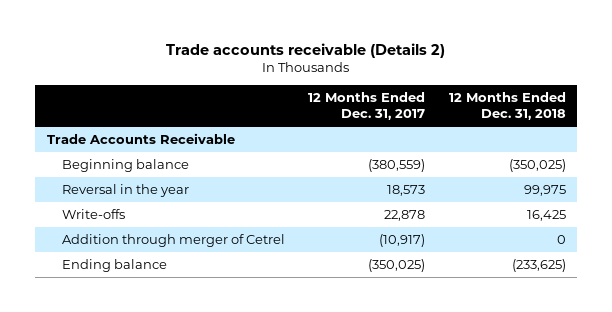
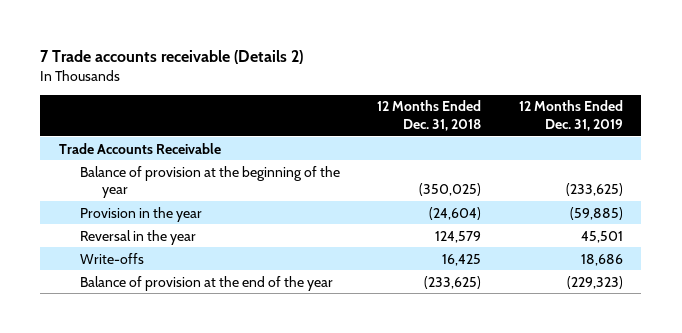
- Trade accounts receivable (Details 2)
+ 7 Trade accounts receivable (Details 2)
- | 12 Months Ended Dec. 31, 2017 | 12 Months Ended Dec. 31, 2018
+ | 12 Months Ended Dec. 31, 2018 | 12 Months Ended Dec. 31, 2019
- Beginning balance | (380,559) | (350,025)
- Reversal in the year | 18,573 | 99,975
+ Balance of provision at the beginning of the year | (350,025) | (233,625)
+ Provision in the year | (24,604) | (59,885)
+ Reversal in the year | 124,579 | 45,501
- Addition through merger of Cetrel | (10,917) | 0
- Ending balance | (350,025) | (233,625)
+ Balance of provision at the end of the year | (233,625) | (229,323)

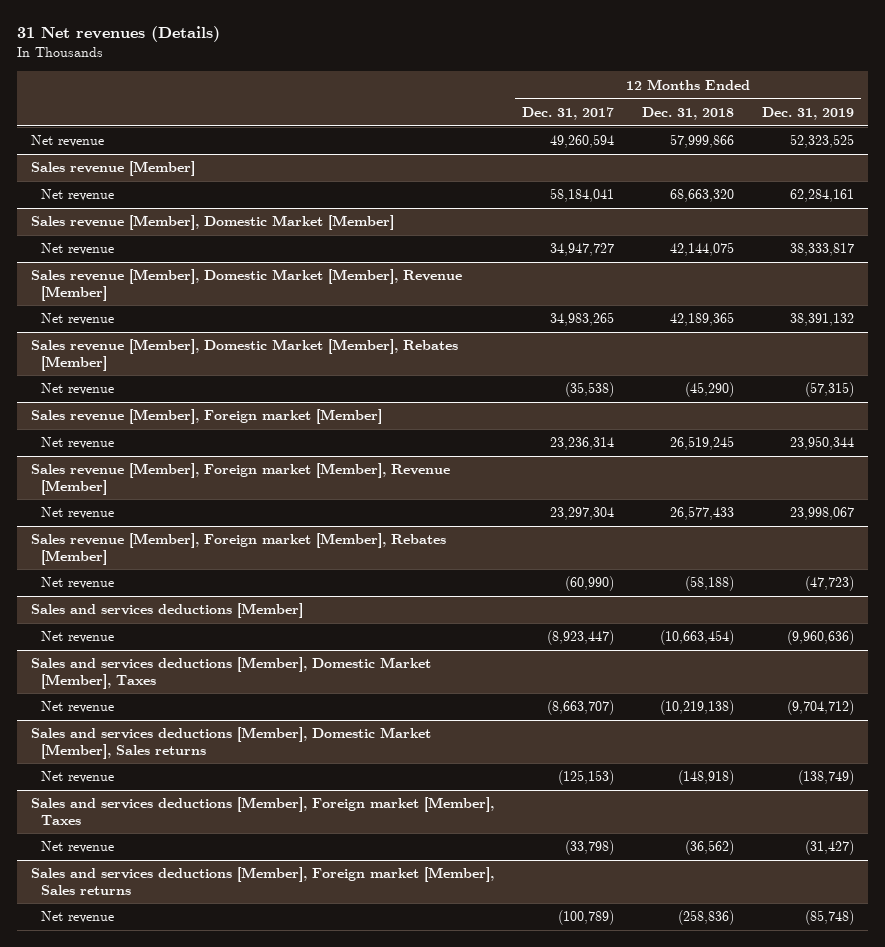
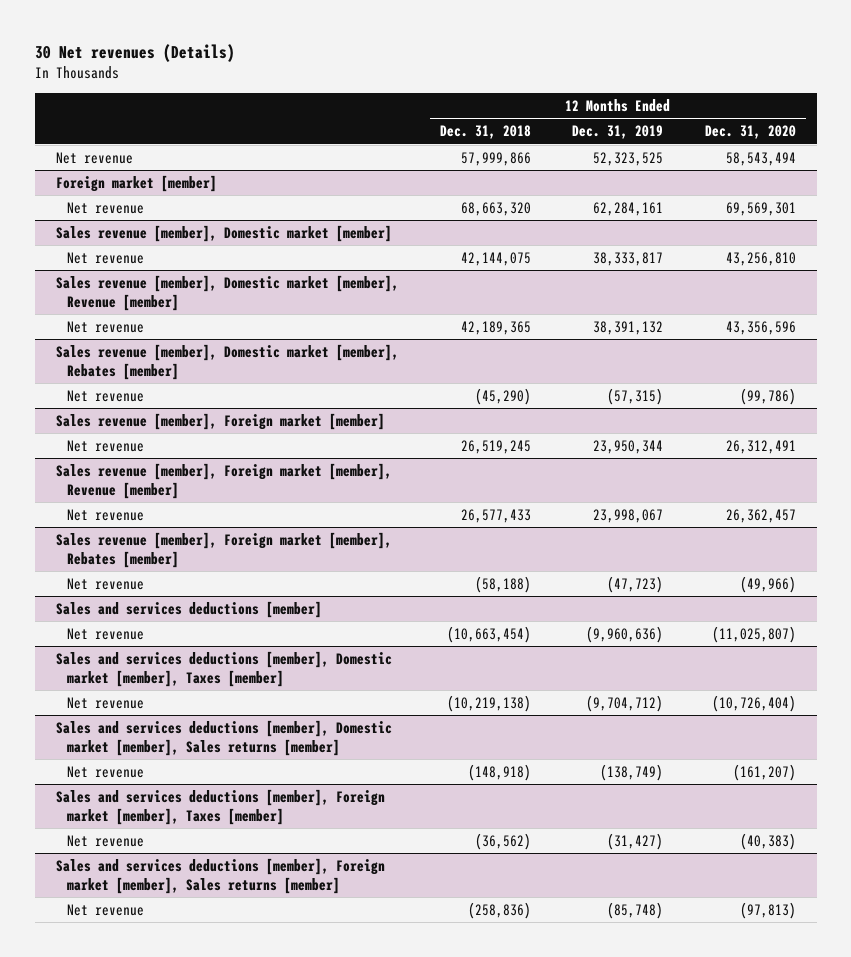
- 31 Net revenues (Details)
+ 30 Net revenues (Details)
- | 12 Months Ended Dec. 31, 2017 | 12 Months Ended Dec. 31, 2018 | 12 Months Ended Dec. 31, 2019
+ | 12 Months Ended Dec. 31, 2018 | 12 Months Ended Dec. 31, 2019 | 12 Months Ended Dec. 31, 2020
- Sales revenue [Member]
+ Foreign market [member]
- Sales revenue [Member], Domestic Market [Member]
+ Sales revenue [member], Domestic market [member]
- Sales revenue [Member], Domestic Market [Member], Revenue [Member]
+ Sales revenue [member], Domestic market [member], Revenue [member]
- Sales revenue [Member], Domestic Market [Member], Rebates [Member]
+ Sales revenue [member], Domestic market [member], Rebates [member]
- Sales revenue [Member], Foreign market [Member]
+ Sales revenue [member], Foreign market [member]
- Sales revenue [Member], Foreign market [Member], Revenue [Member]
+ Sales revenue [member], Foreign market [member], Revenue [member]
- Sales revenue [Member], Foreign market [Member], Rebates [Member]
+ Sales revenue [member], Foreign market [member], Rebates [member]
- Sales and services deductions [Member]
+ Sales and services deductions [member]
- Sales and services deductions [Member], Domestic Market [Member], Taxes
+ Sales and services deductions [member], Domestic market [member], Taxes [member]
- Sales and services deductions [Member], Domestic Market [Member], Sales returns
+ Sales and services deductions [member], Domestic market [member], Sales returns [member]
- Sales and services deductions [Member], Foreign market [Member], Taxes
+ Sales and services deductions [member], Foreign market [member], Taxes [member]
- Sales and services deductions [Member], Foreign market [Member], Sales returns
+ Sales and services deductions [member], Foreign market [member], Sales returns [member]

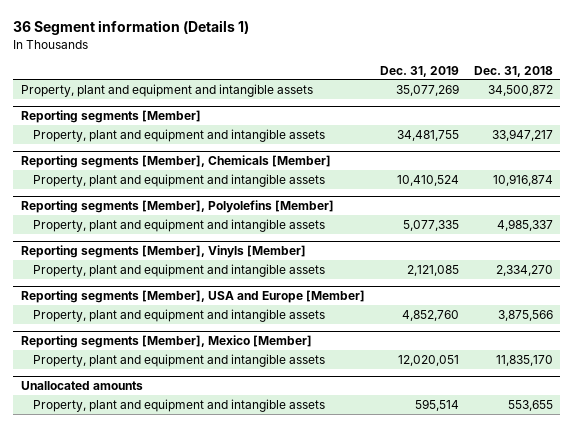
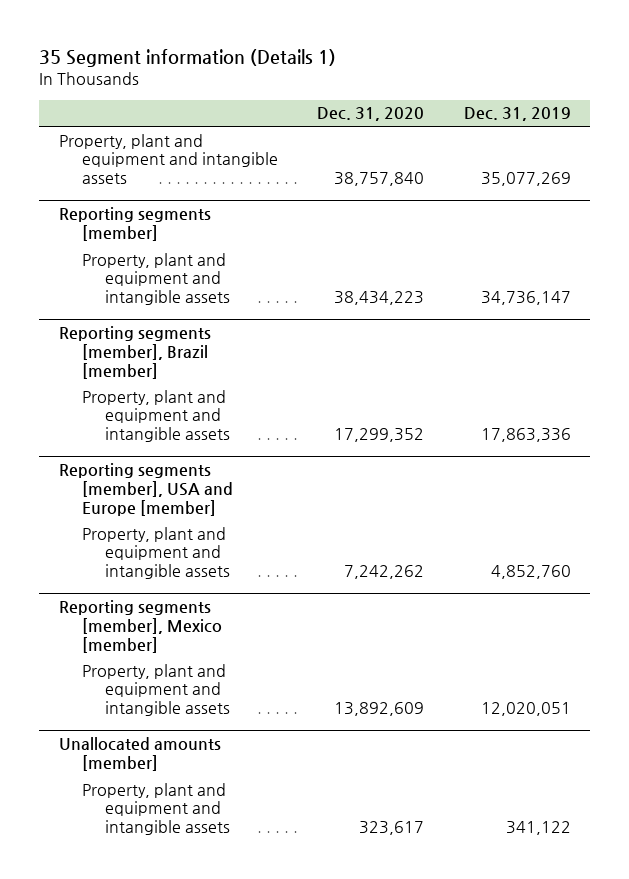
- 36 Segment information (Details 1)
+ 35 Segment information (Details 1)
- | Dec. 31, 2019 | Dec. 31, 2018
+ | Dec. 31, 2020 | Dec. 31, 2019
- Reporting segments [Member]
- Property, plant and equipment and intangible assets | 34,481,755 | 33,947,217
- Reporting segments [Member], Chemicals [Member]
- Property, plant and equipment and intangible assets | 10,410,524 | 10,916,874
- Reporting segments [Member], Polyolefins [Member]
- Property, plant and equipment and intangible assets | 5,077,335 | 4,985,337
- Reporting segments [Member], Vinyls [Member]
- Property, plant and equipment and intangible assets | 2,121,085 | 2,334,270
- Reporting segments [Member], USA and Europe [Member]
+ Reporting segments [member]
+ Property, plant and equipment and intangible assets | 38,434,223 | 34,736,147
+ Reporting segments [member], Brazil [member]
+ Property, plant and equipment and intangible assets | 17,299,352 | 17,863,336
+ Reporting segments [member], USA and Europe [member]
- Reporting segments [Member], Mexico [Member]
+ Reporting segments [member], Mexico [member]
- Unallocated amounts
- Property, plant and equipment and intangible assets | 595,514 | 553,655
+ Unallocated amounts [member]
+ Property, plant and equipment and intangible assets | 323,617 | 341,122

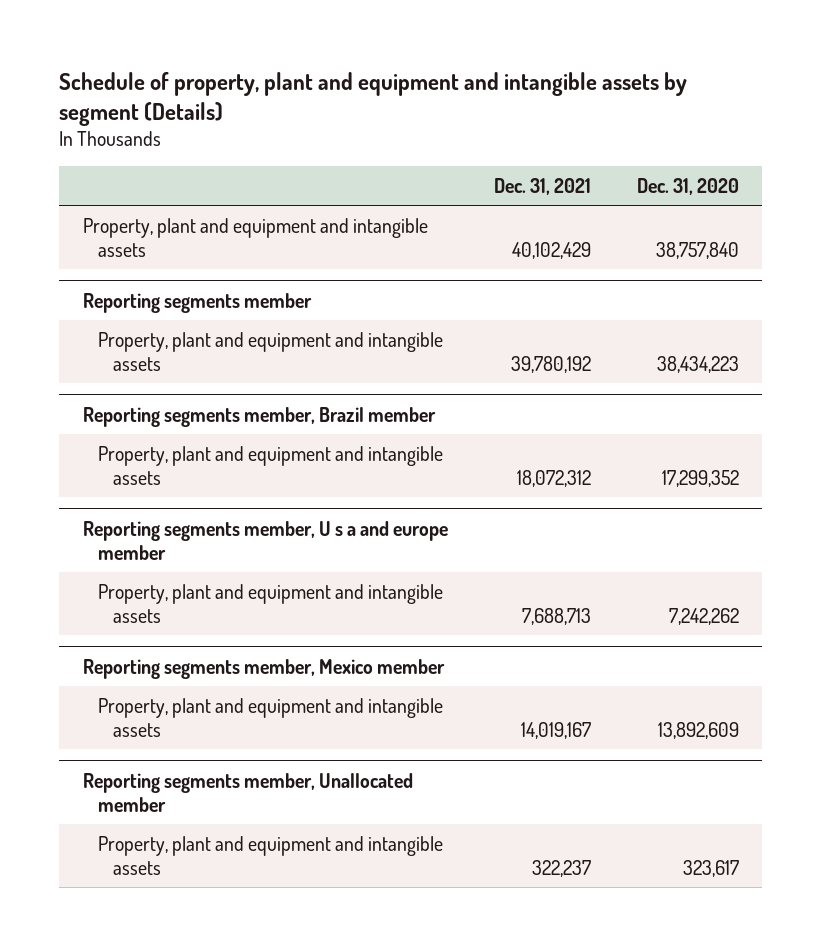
- 35 Segment information (Details 1)
+ Schedule of property, plant and equipment and intangible assets by segment (Details)
- | Dec. 31, 2020 | Dec. 31, 2019
+ | Dec. 31, 2021 | Dec. 31, 2020
- Reporting segments [member]
+ Reporting segments member
- Reporting segments [member], Brazil [member]
+ Reporting segments member, Brazil member
- Reporting segments [member], USA and Europe [member]
+ Reporting segments member, U s a and europe member
- Reporting segments [member], Mexico [member]
+ Reporting segments member, Mexico member
- Unallocated amounts [member]
+ Reporting segments member, Unallocated member

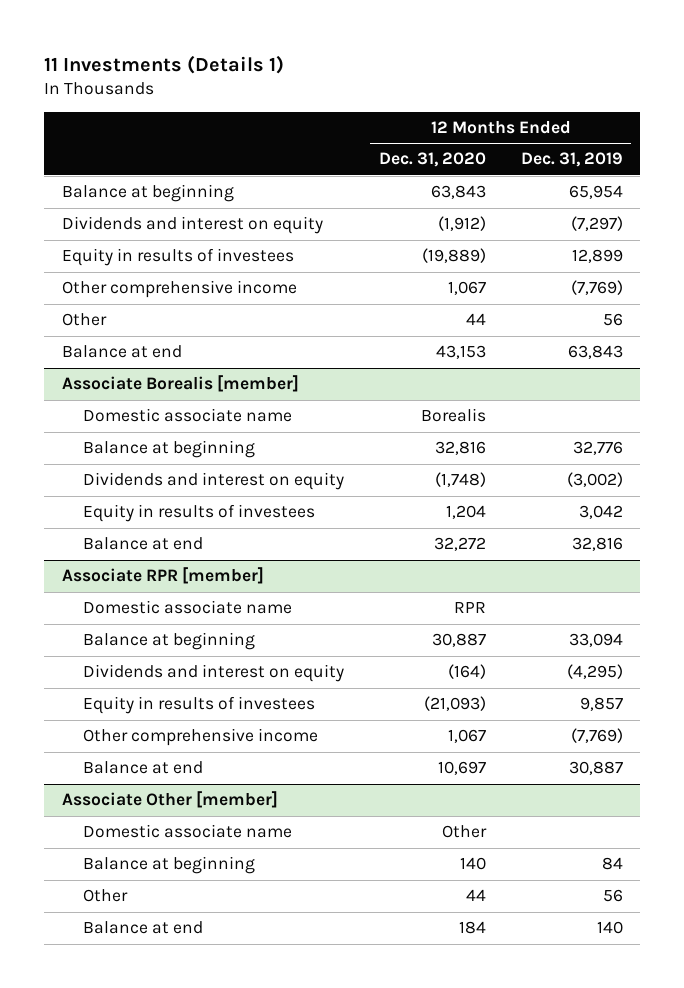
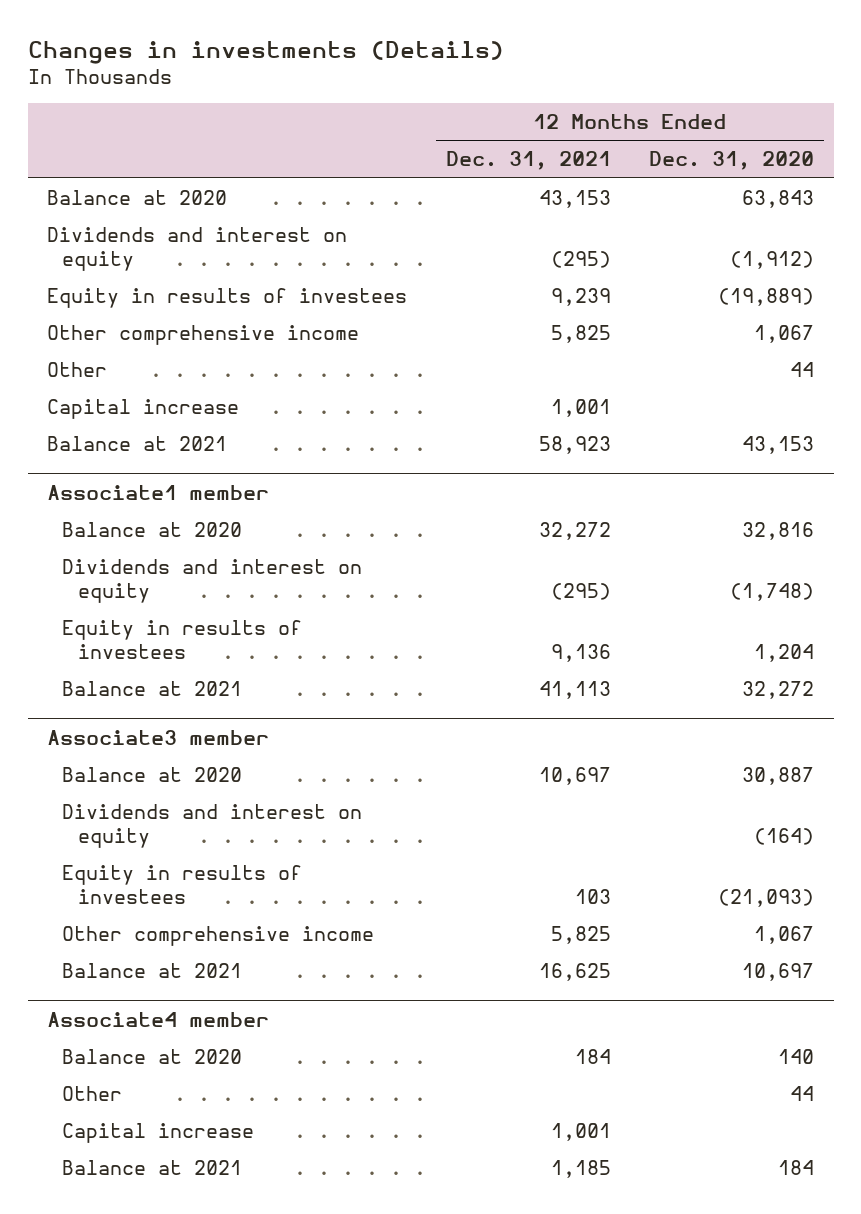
- 11 Investments (Details 1)
+ Changes in investments (Details)
- | 12 Months Ended Dec. 31, 2020 | 12 Months Ended Dec. 31, 2019
+ | 12 Months Ended Dec. 31, 2021 | 12 Months Ended Dec. 31, 2020
- Balance at beginning | 63,843 | 65,954
+ Balance at 2020 | 43,153 | 63,843
- Balance at end | 43,153 | 63,843
- Associate Borealis [member]
- Domestic associate name | Borealis |
- Balance at beginning | 32,816 | 32,776
+ Capital increase | 1,001 |
+ Balance at 2021 | 58,923 | 43,153
+ Associate1 member
+ Balance at 2020 | 32,272 | 32,816
- Balance at end | 32,272 | 32,816
- Associate RPR [member]
- Domestic associate name | RPR |
- Balance at beginning | 30,887 | 33,094
+ Balance at 2021 | 41,113 | 32,272
+ Associate3 member
+ Balance at 2020 | 10,697 | 30,887
- Balance at end | 10,697 | 30,887
- Associate Other [member]
- Domestic associate name | Other |
- Balance at beginning | 140 | 84
+ Balance at 2021 | 16,625 | 10,697
+ Associate4 member
+ Balance at 2020 | 184 | 140
- Balance at end | 184 | 140
+ Capital increase | 1,001 |
+ Balance at 2021 | 1,185 | 184

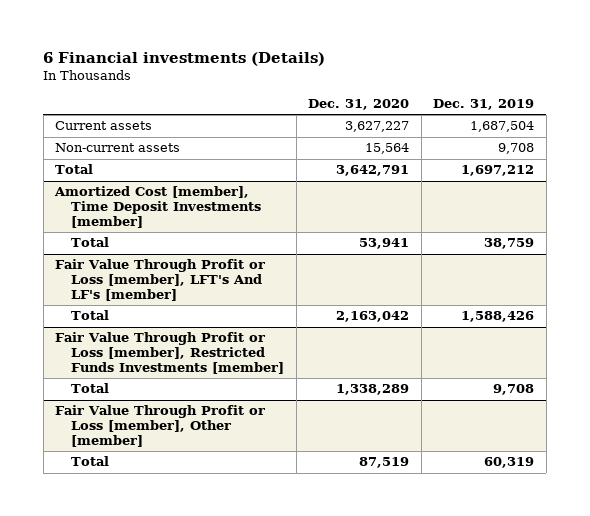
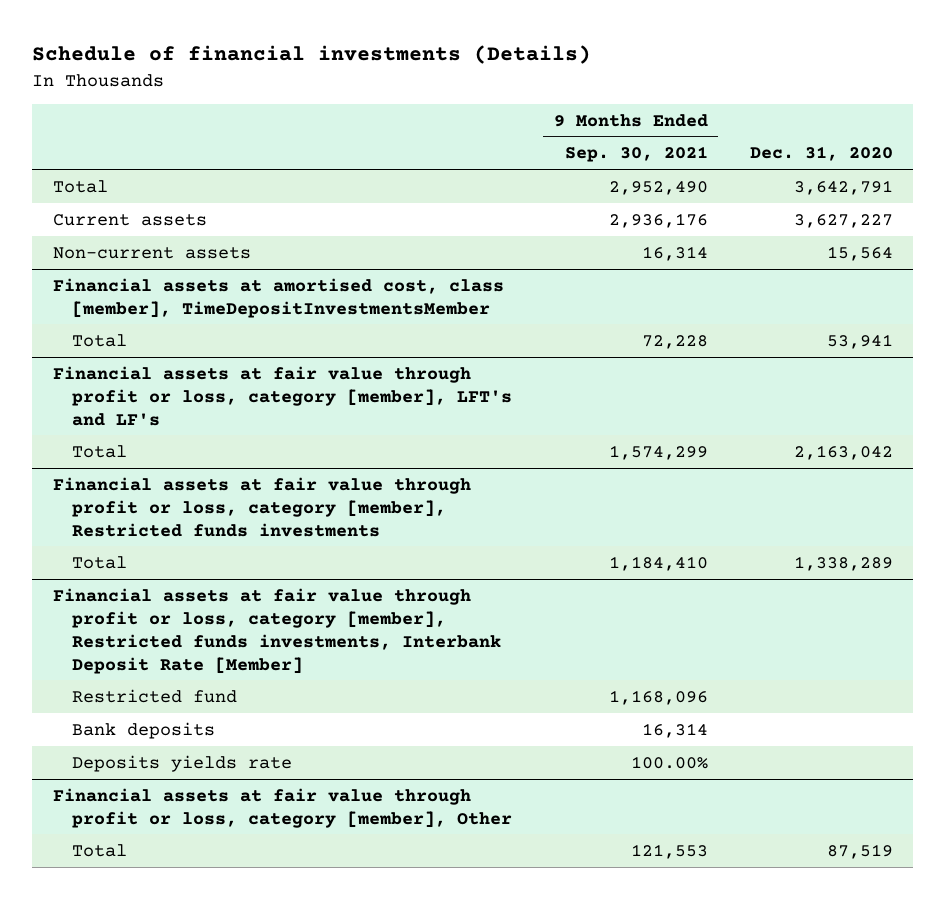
- 6 Financial investments (Details)
+ Schedule of financial investments (Details)
- | Dec. 31, 2020 | Dec. 31, 2019
+ | 9 Months Ended Sep. 30, 2021 | Dec. 31, 2020
moved up: Total | 2,952,490 | 3,642,791
- Amortized Cost [member], Time Deposit Investments [member]
+ Financial assets at amortised cost, class [member], TimeDepositInvestmentsMember
- Fair Value Through Profit or Loss [member], LFT's And LF's [member]
+ Financial assets at fair value through profit or loss, category [member], LFT's and LF's
- Fair Value Through Profit or Loss [member], Restricted Funds Investments [member]
+ Financial assets at fair value through profit or loss, category [member], Restricted funds investments
- Fair Value Through Profit or Loss [member], Other [member]
+ Financial assets at fair value through profit or loss, category [member], Restricted funds investments, Interbank Deposit Rate [Member]
+ Restricted fund | 1,168,096 |
+ Bank deposits | 16,314 |
+ Deposits yields rate | 100.00% |
+ Financial assets at fair value through profit or loss, category [member], Other

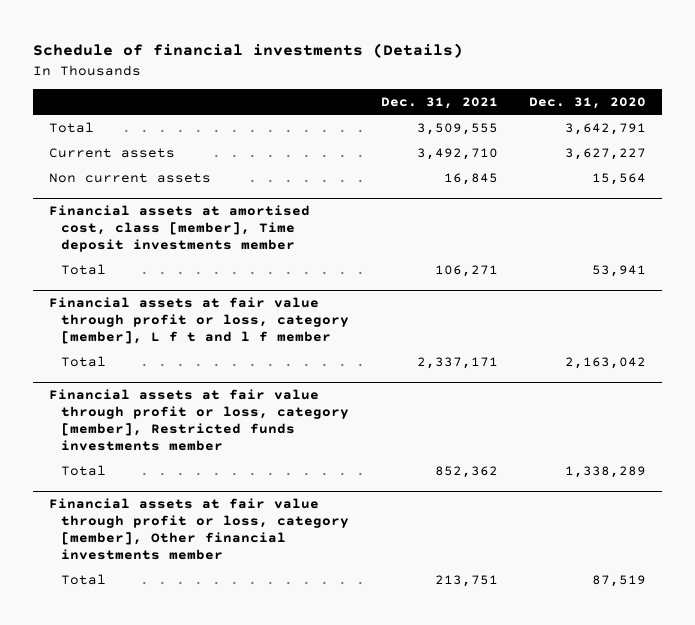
- | 9 Months Ended Sep. 30, 2021 | Dec. 31, 2020
+ | Dec. 31, 2021 | Dec. 31, 2020
- Non-current assets | 16,314 | 15,564
- Financial assets at amortised cost, class [member], TimeDepositInvestmentsMember
+ Non current assets | 16,845 | 15,564
+ Financial assets at amortised cost, class [member], Time deposit investments member
- Financial assets at fair value through profit or loss, category [member], LFT's and LF's
+ Financial assets at fair value through profit or loss, category [member], L f t and l f member
- Financial assets at fair value through profit or loss, category [member], Restricted funds investments
+ Financial assets at fair value through profit or loss, category [member], Restricted funds investments member
- Financial assets at fair value through profit or loss, category [member], Restricted funds investments, Interbank Deposit Rate [Member]
- Restricted fund | 1,168,096 |
- Bank deposits | 16,314 |
- Deposits yields rate | 100.00% |
- Financial assets at fair value through profit or loss, category [member], Other
+ Financial assets at fair value through profit or loss, category [member], Other financial investments member

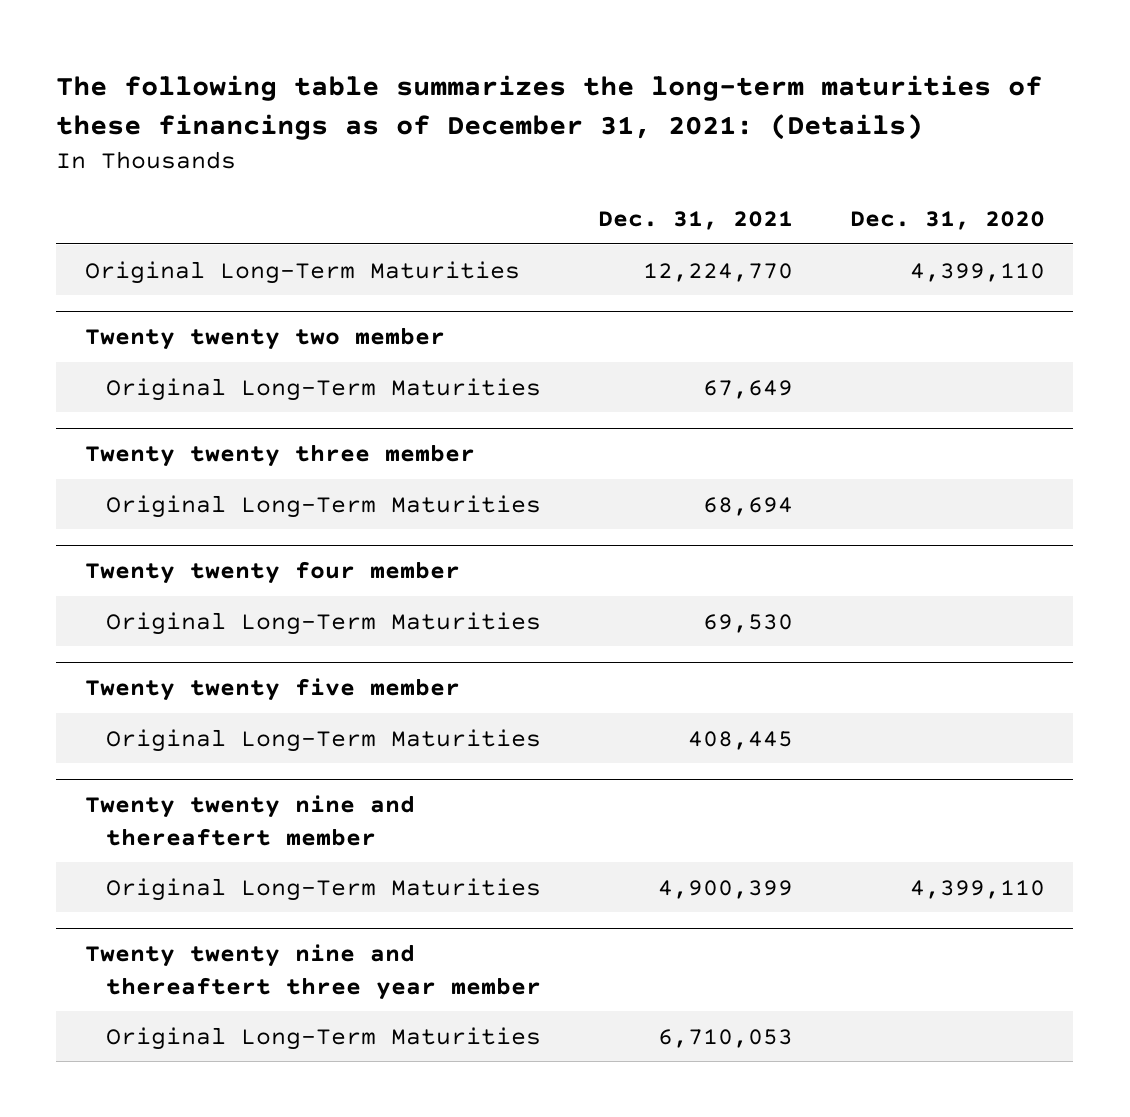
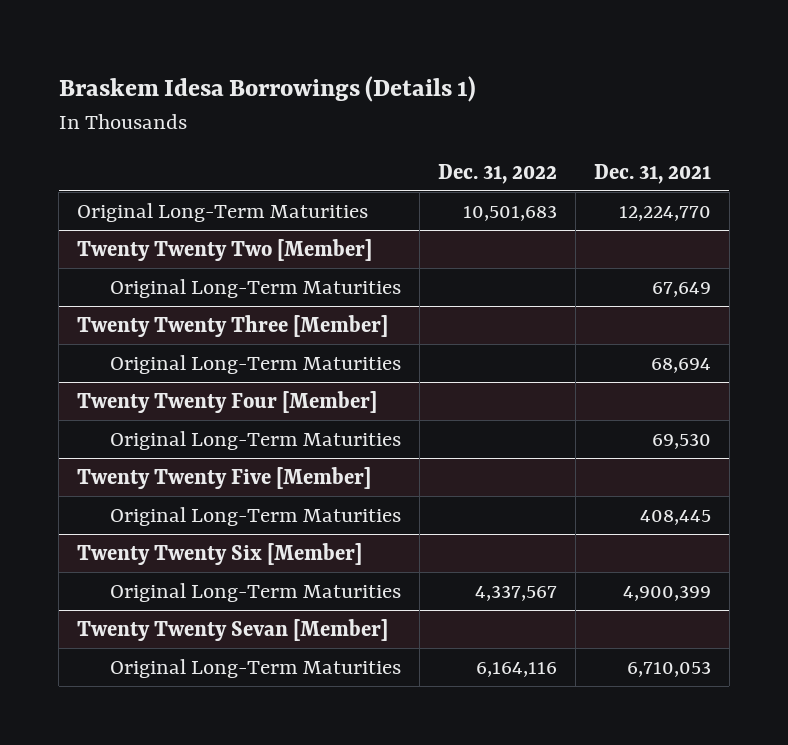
- The following table summarizes the long-term maturities of these financings as of December 31, 2021: (Details)
+ Braskem Idesa Borrowings (Details 1)
- | Dec. 31, 2021 | Dec. 31, 2020
+ | Dec. 31, 2022 | Dec. 31, 2021
- Twenty twenty two member
+ Twenty Twenty Two [Member]
- Twenty twenty three member
+ Twenty Twenty Three [Member]
- Twenty twenty four member
+ Twenty Twenty Four [Member]
- Twenty twenty five member
+ Twenty Twenty Five [Member]
- Twenty twenty nine and thereaftert member
+ Twenty Twenty Six [Member]
- Twenty twenty nine and thereaftert three year member
+ Twenty Twenty Sevan [Member]

